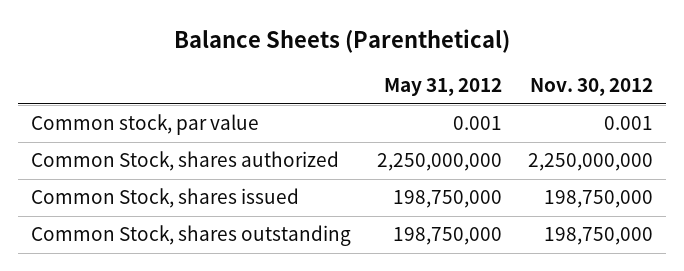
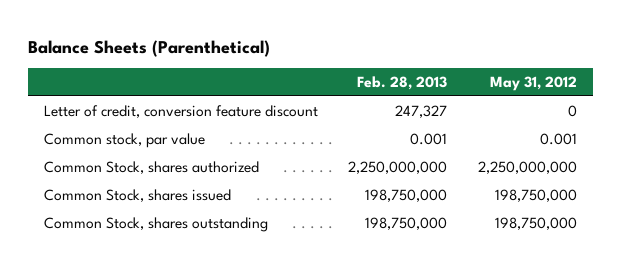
- | May 31, 2012 | Nov. 30, 2012
+ | Feb. 28, 2013 | May 31, 2012
+ Letter of credit, conversion feature discount | 247,327 | 0

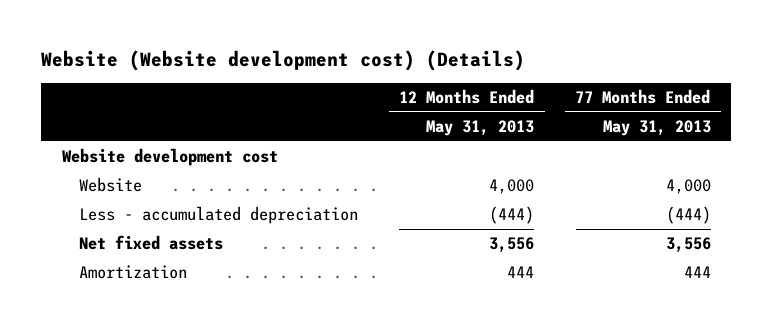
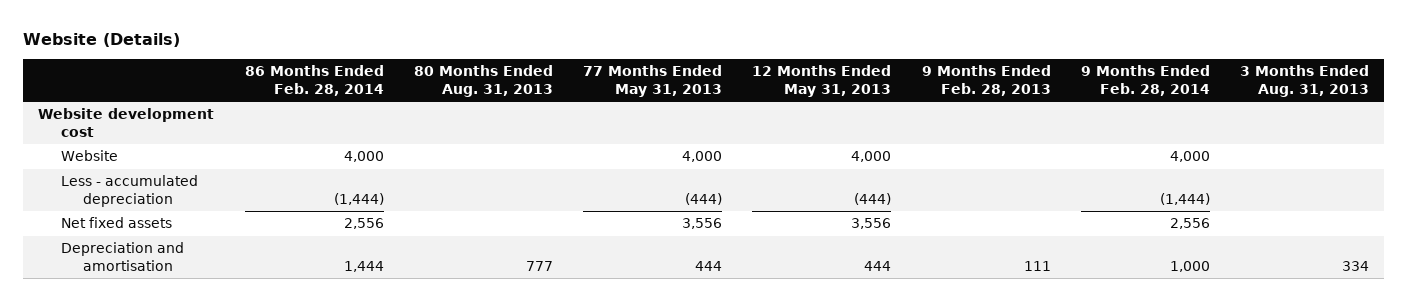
- Website (Website development cost) (Details)
+ Website (Details)
- | 12 Months Ended May 31, 2013 | 77 Months Ended May 31, 2013
+ | 86 Months Ended Feb. 28, 2014 | 80 Months Ended Aug. 31, 2013 | 77 Months Ended May 31, 2013 | 12 Months Ended May 31, 2013 | 9 Months Ended Feb. 28, 2013 | 9 Months Ended Feb. 28, 2014 | 3 Months Ended Aug. 31, 2013
- Amortization | 444 | 444
+ Depreciation and amortisation | 1,444 | 777 | 444 | 444 | 111 | 1,000 | 334

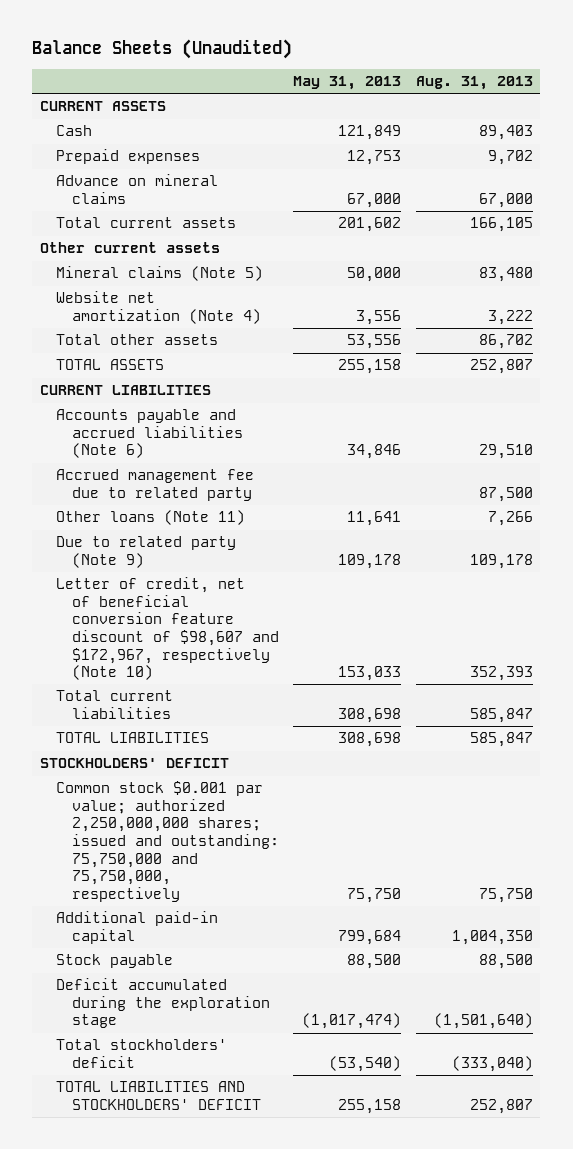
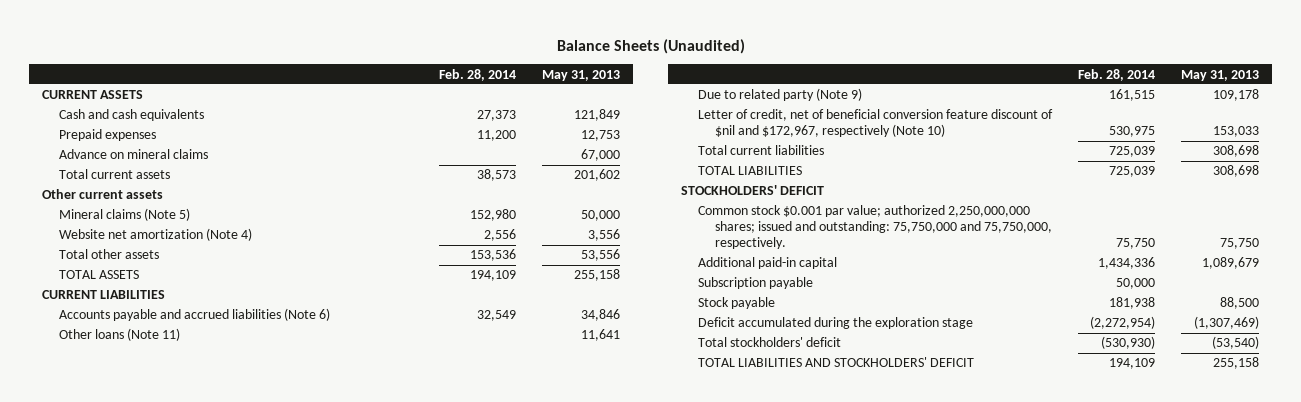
- | May 31, 2013 | Aug. 31, 2013
+ | Feb. 28, 2014 | May 31, 2013
- Cash | 121,849 | 89,403
+ Cash and cash equivalents | 27,373 | 121,849
- Accrued management fee due to related party | | 87,500
- Letter of credit, net of beneficial conversion feature discount of $98,607 and $172,967, respectively (Note 10) | 153,033 | 352,393
+ Letter of credit, net of beneficial conversion feature discount of $nil and $172,967, respectively (Note 10) | 530,975 | 153,033
- Common stock $0.001 par value; authorized 2,250,000,000 shares; issued and outstanding: 75,750,000 and 75,750,000, respectively | 75,750 | 75,750
- Additional paid-in capital | 799,684 | 1,004,350
+ Common stock $0.001 par value; authorized 2,250,000,000 shares; issued and outstanding: 75,750,000 and 75,750,000, respectively. | 75,750 | 75,750
+ Additional paid-in capital | 1,434,336 | 1,089,679
+ Subscription payable | 50,000 |
- Deficit accumulated during the exploration stage | (1,017,474) | (1,501,640)
+ Deficit accumulated during the exploration stage | (2,272,954) | (1,307,469)

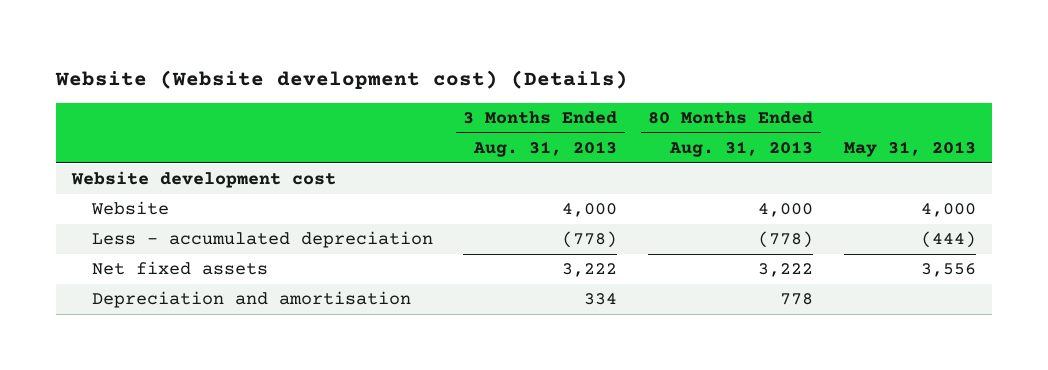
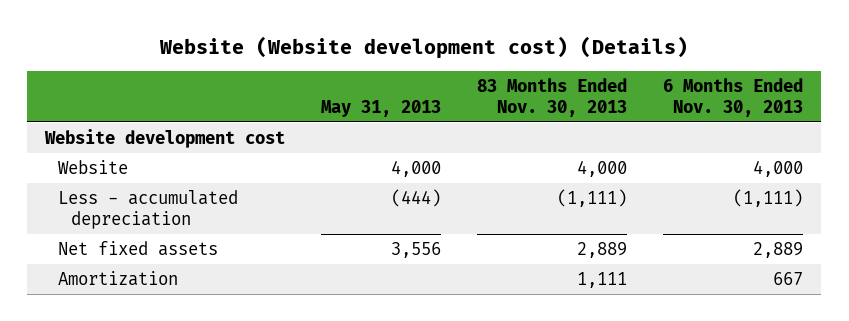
- | 3 Months Ended Aug. 31, 2013 | 80 Months Ended Aug. 31, 2013 | May 31, 2013
+ | May 31, 2013 | 83 Months Ended Nov. 30, 2013 | 6 Months Ended Nov. 30, 2013
- Depreciation and amortisation | 334 | 778 |
+ Amortization | | 1,111 | 667

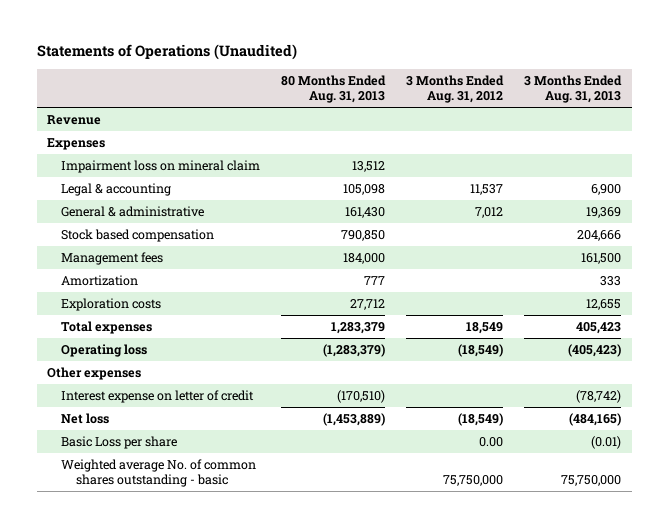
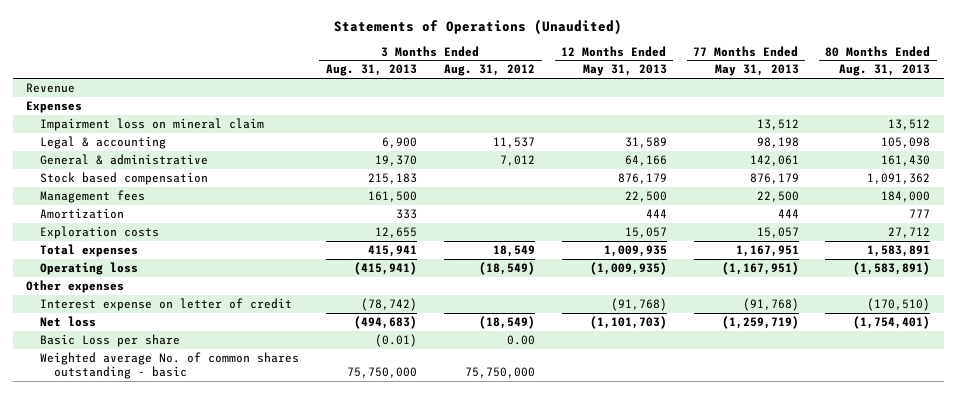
- | 80 Months Ended Aug. 31, 2013 | 3 Months Ended Aug. 31, 2012 | 3 Months Ended Aug. 31, 2013
+ | 3 Months Ended Aug. 31, 2013 | 3 Months Ended Aug. 31, 2012 | 12 Months Ended May 31, 2013 | 77 Months Ended May 31, 2013 | 80 Months Ended Aug. 31, 2013
- General & administrative | 161,430 | 7,012 | 19,369
- Stock based compensation | 790,850 | | 204,666
+ General & administrative | 19,370 | 7,012 | 64,166 | 142,061 | 161,430
+ Stock based compensation | 215,183 | | 876,179 | 876,179 | 1,091,362
- Total expenses | 1,283,379 | 18,549 | 405,423
- Operating loss | (1,283,379) | (18,549) | (405,423)
+ Total expenses | 415,941 | 18,549 | 1,009,935 | 1,167,951 | 1,583,891
+ Operating loss | (415,941) | (18,549) | (1,009,935) | (1,167,951) | (1,583,891)
- Net loss | (1,453,889) | (18,549) | (484,165)
+ Net loss | (494,683) | (18,549) | (1,101,703) | (1,259,719) | (1,754,401)

